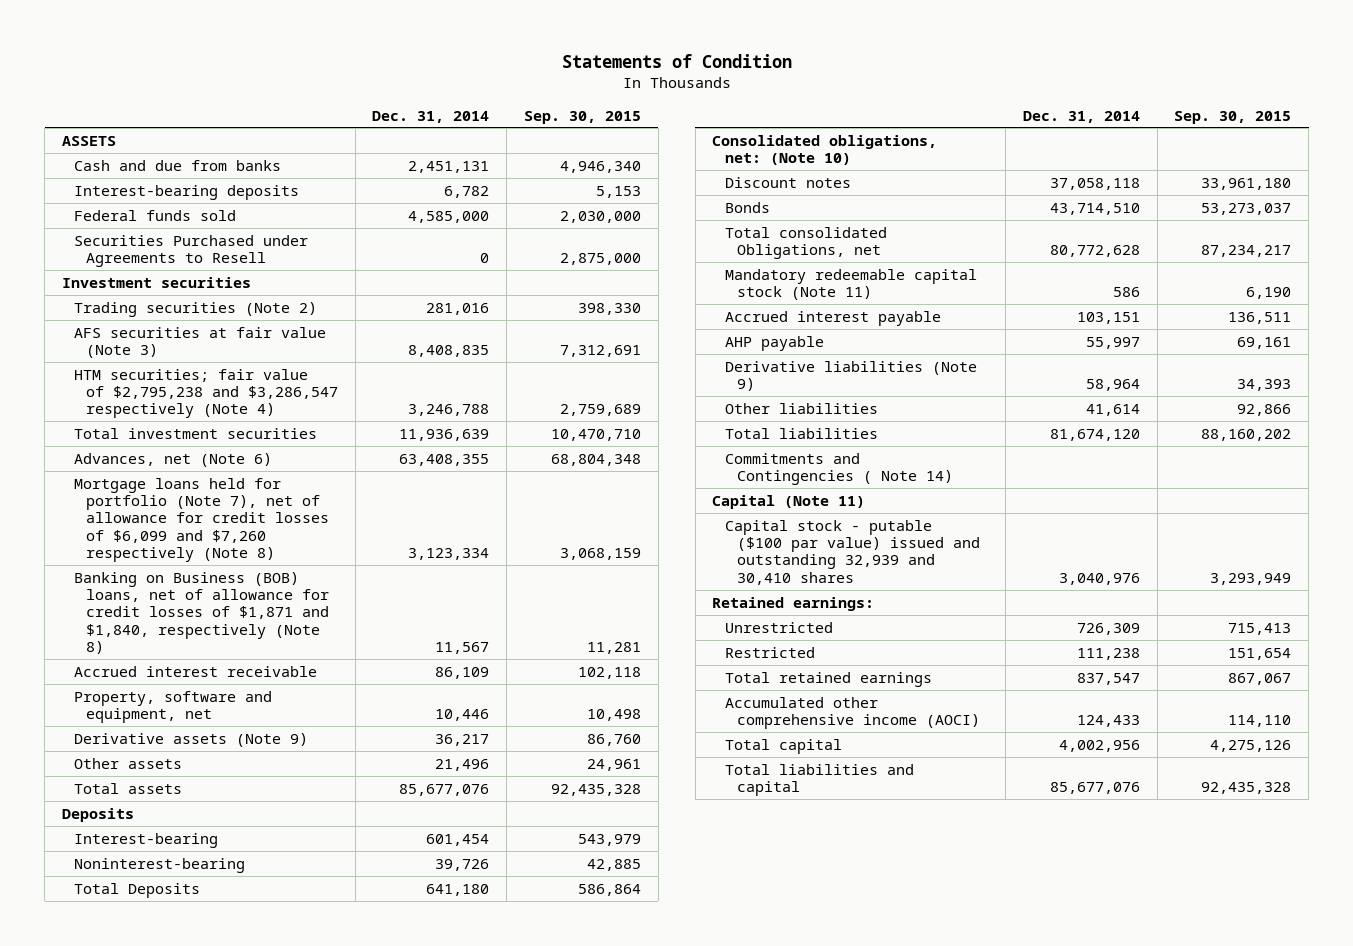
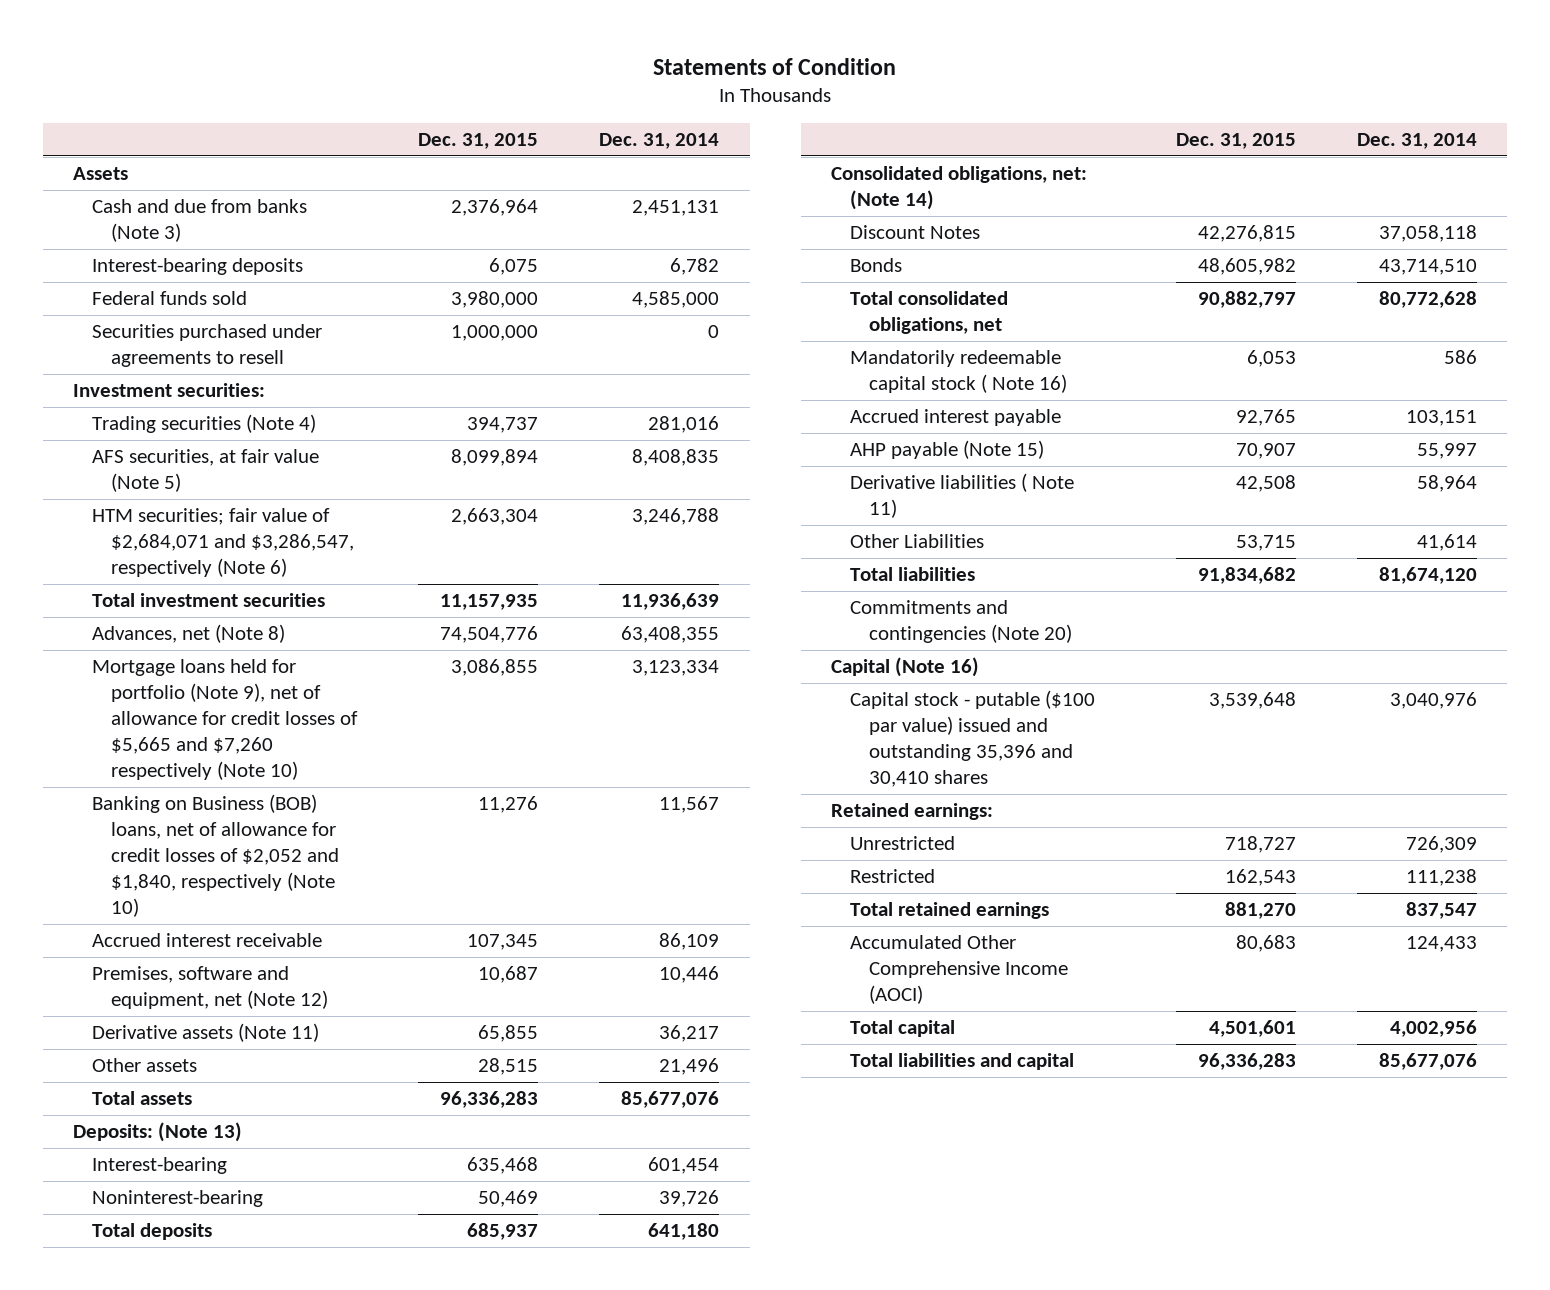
- | Dec. 31, 2014 | Sep. 30, 2015
+ | Dec. 31, 2015 | Dec. 31, 2014
- ASSETS
- Cash and due from banks | 2,451,131 | 4,946,340
+ Assets
+ Cash and due from banks (Note 3) | 2,376,964 | 2,451,131
- Securities Purchased under Agreements to Resell | 0 | 2,875,000
- Investment securities
- Trading securities (Note 2) | 281,016 | 398,330
- AFS securities at fair value (Note 3) | 8,408,835 | 7,312,691
- HTM securities; fair value of $2,795,238 and $3,286,547 respectively (Note 4) | 3,246,788 | 2,759,689
+ Securities purchased under agreements to resell | 1,000,000 | 0
+ Investment securities:
+ Trading securities (Note 4) | 394,737 | 281,016
+ AFS securities, at fair value (Note 5) | 8,099,894 | 8,408,835
+ HTM securities; fair value of $2,684,071 and $3,286,547, respectively (Note 6) | 2,663,304 | 3,246,788
- Advances, net (Note 6) | 63,408,355 | 68,804,348
- Mortgage loans held for portfolio (Note 7), net of allowance for credit losses of $6,099 and $7,260 respectively (Note 8) | 3,123,334 | 3,068,159
- Banking on Business (BOB) loans, net of allowance for credit losses of $1,871 and $1,840, respectively (Note 8) | 11,567 | 11,281
+ Advances, net (Note 8) | 74,504,776 | 63,408,355
+ Mortgage loans held for portfolio (Note 9), net of allowance for credit losses of $5,665 and $7,260 respectively (Note 10) | 3,086,855 | 3,123,334
+ Banking on Business (BOB) loans, net of allowance for credit losses of $2,052 and $1,840, respectively (Note 10) | 11,276 | 11,567
- Property, software and equipment, net | 10,446 | 10,498
- Derivative assets (Note 9) | 36,217 | 86,760
+ Premises, software and equipment, net (Note 12) | 10,687 | 10,446
+ Derivative assets (Note 11) | 65,855 | 36,217
- Deposits
+ Deposits: (Note 13)
- Total Deposits | 641,180 | 586,864
- Consolidated obligations, net: (Note 10)
- Discount notes | 37,058,118 | 33,961,180
+ Total deposits | 685,937 | 641,180
+ Consolidated obligations, net: (Note 14)
+ Discount Notes | 42,276,815 | 37,058,118
- Total consolidated Obligations, net | 80,772,628 | 87,234,217
- Mandatory redeemable capital stock (Note 11) | 586 | 6,190
+ Total consolidated obligations, net | 90,882,797 | 80,772,628
+ Mandatorily redeemable capital stock ( Note 16) | 6,053 | 586
- AHP payable | 55,997 | 69,161
- Derivative liabilities (Note 9) | 58,964 | 34,393
- Other liabilities | 41,614 | 92,866
+ AHP payable (Note 15) | 70,907 | 55,997
+ Derivative liabilities ( Note 11) | 42,508 | 58,964
+ Other Liabilities | 53,715 | 41,614
- Commitments and Contingencies ( Note 14)
- Capital (Note 11)
- Capital stock - putable ($100 par value) issued and outstanding 32,939 and 30,410 shares | 3,040,976 | 3,293,949
+ Commitments and contingencies (Note 20)
+ Capital (Note 16)
+ Capital stock - putable ($100 par value) issued and outstanding 35,396 and 30,410 shares | 3,539,648 | 3,040,976
- Accumulated other comprehensive income (AOCI) | 124,433 | 114,110
+ Accumulated Other Comprehensive Income (AOCI) | 80,683 | 124,433

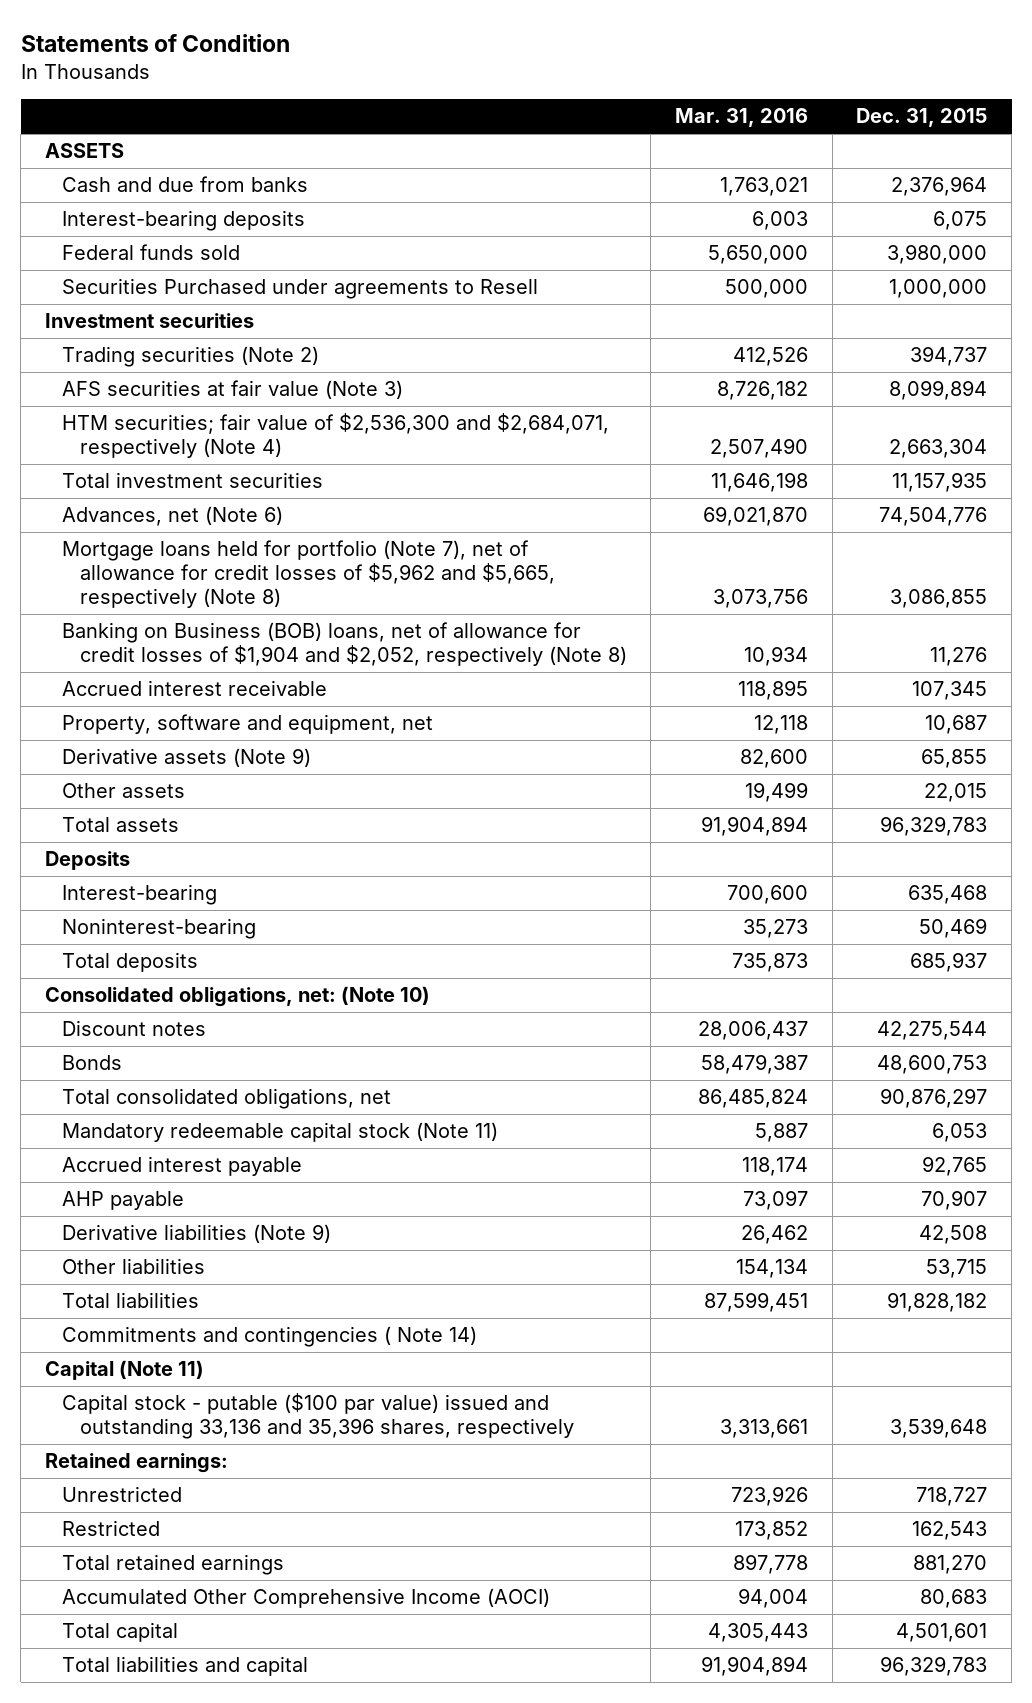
- | Dec. 31, 2015 | Dec. 31, 2014
+ | Mar. 31, 2016 | Dec. 31, 2015
- Assets
- Cash and due from banks (Note 3) | 2,376,964 | 2,451,131
+ ASSETS
+ Cash and due from banks | 1,763,021 | 2,376,964
- Securities purchased under agreements to resell | 1,000,000 | 0
- Investment securities:
- Trading securities (Note 4) | 394,737 | 281,016
- AFS securities, at fair value (Note 5) | 8,099,894 | 8,408,835
- HTM securities; fair value of $2,684,071 and $3,286,547, respectively (Note 6) | 2,663,304 | 3,246,788
+ Securities Purchased under agreements to Resell | 500,000 | 1,000,000
+ Investment securities
+ Trading securities (Note 2) | 412,526 | 394,737
+ AFS securities at fair value (Note 3) | 8,726,182 | 8,099,894
+ HTM securities; fair value of $2,536,300 and $2,684,071, respectively (Note 4) | 2,507,490 | 2,663,304
- Advances, net (Note 8) | 74,504,776 | 63,408,355
- Mortgage loans held for portfolio (Note 9), net of allowance for credit losses of $5,665 and $7,260 respectively (Note 10) | 3,086,855 | 3,123,334
- Banking on Business (BOB) loans, net of allowance for credit losses of $2,052 and $1,840, respectively (Note 10) | 11,276 | 11,567
+ Advances, net (Note 6) | 69,021,870 | 74,504,776
+ Mortgage loans held for portfolio (Note 7), net of allowance for credit losses of $5,962 and $5,665, respectively (Note 8) | 3,073,756 | 3,086,855
+ Banking on Business (BOB) loans, net of allowance for credit losses of $1,904 and $2,052, respectively (Note 8) | 10,934 | 11,276
- Premises, software and equipment, net (Note 12) | 10,687 | 10,446
- Derivative assets (Note 11) | 65,855 | 36,217
- Other assets | 28,515 | 21,496
- Total assets | 96,336,283 | 85,677,076
- Deposits: (Note 13)
+ Property, software and equipment, net | 12,118 | 10,687
+ Derivative assets (Note 9) | 82,600 | 65,855
+ Other assets | 19,499 | 22,015
+ Total assets | 91,904,894 | 96,329,783
+ Deposits
- Consolidated obligations, net: (Note 14)
- Discount Notes | 42,276,815 | 37,058,118
- Bonds | 48,605,982 | 43,714,510
- Total consolidated obligations, net | 90,882,797 | 80,772,628
- Mandatorily redeemable capital stock ( Note 16) | 6,053 | 586
+ Consolidated obligations, net: (Note 10)
+ Discount notes | 28,006,437 | 42,275,544
+ Bonds | 58,479,387 | 48,600,753
+ Total consolidated obligations, net | 86,485,824 | 90,876,297
+ Mandatory redeemable capital stock (Note 11) | 5,887 | 6,053
- AHP payable (Note 15) | 70,907 | 55,997
- Derivative liabilities ( Note 11) | 42,508 | 58,964
- Other Liabilities | 53,715 | 41,614
- Total liabilities | 91,834,682 | 81,674,120
- Commitments and contingencies (Note 20)
- Capital (Note 16)
- Capital stock - putable ($100 par value) issued and outstanding 35,396 and 30,410 shares | 3,539,648 | 3,040,976
+ AHP payable | 73,097 | 70,907
+ Derivative liabilities (Note 9) | 26,462 | 42,508
+ Other liabilities | 154,134 | 53,715
+ Total liabilities | 87,599,451 | 91,828,182
+ Commitments and contingencies ( Note 14)
+ Capital (Note 11)
+ Capital stock - putable ($100 par value) issued and outstanding 33,136 and 35,396 shares, respectively | 3,313,661 | 3,539,648
- Total liabilities and capital | 96,336,283 | 85,677,076
+ Total liabilities and capital | 91,904,894 | 96,329,783

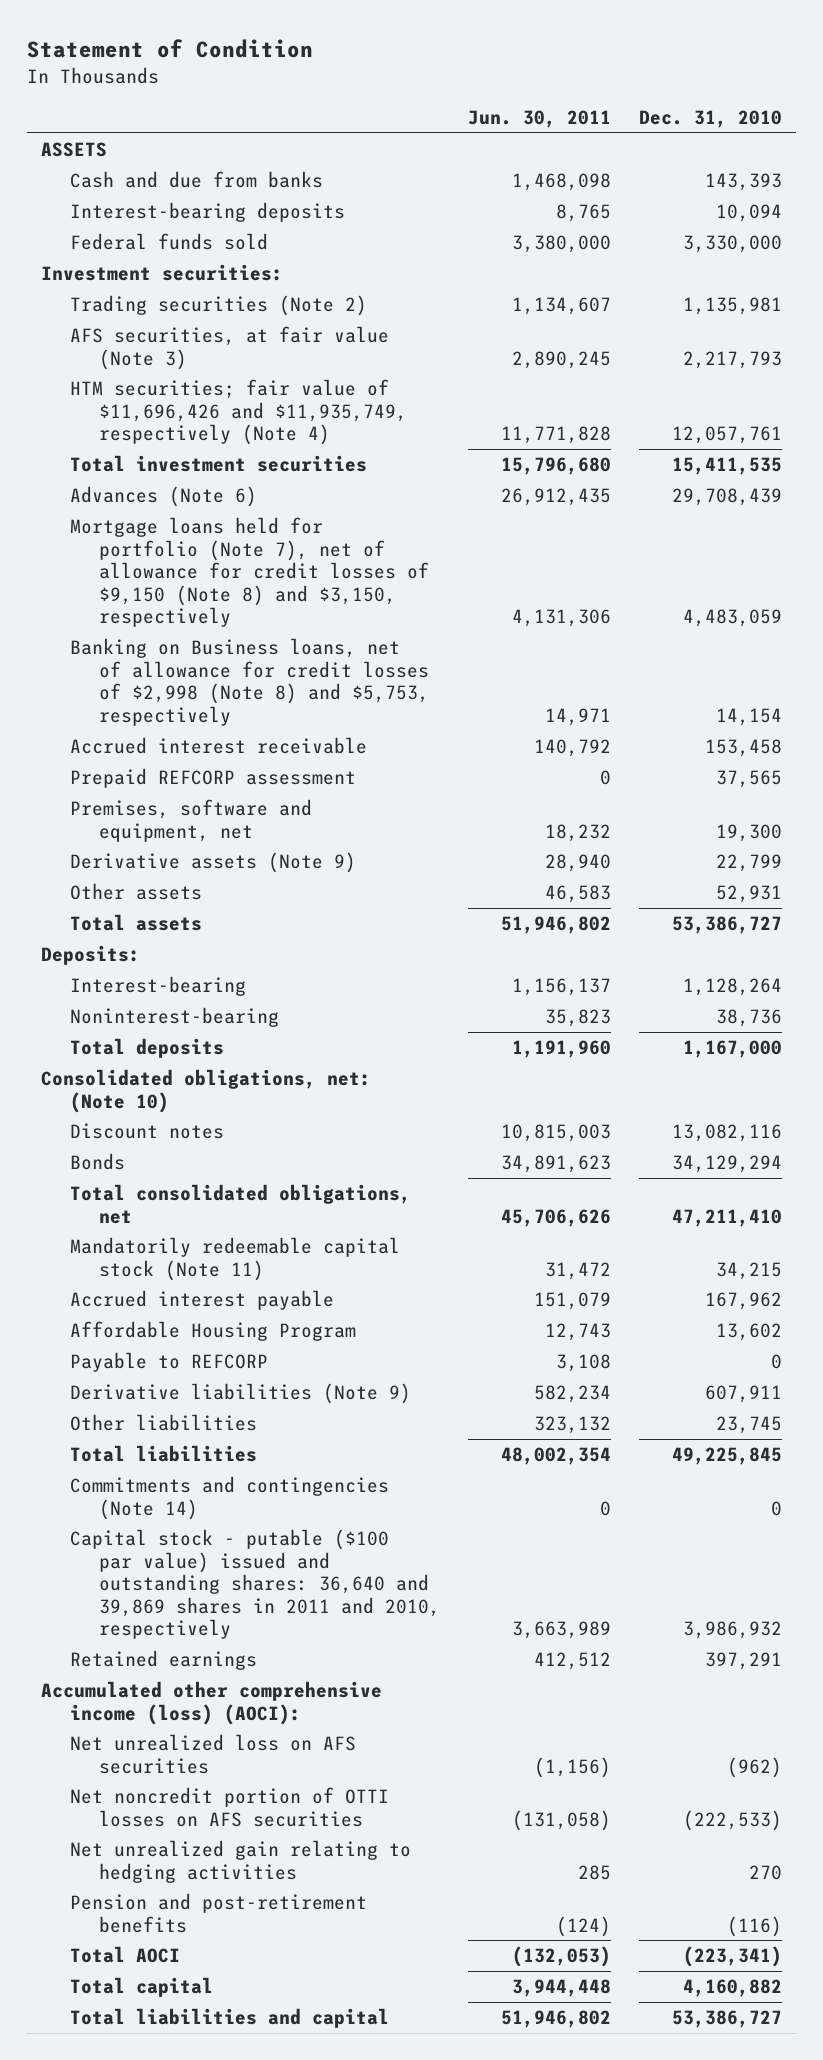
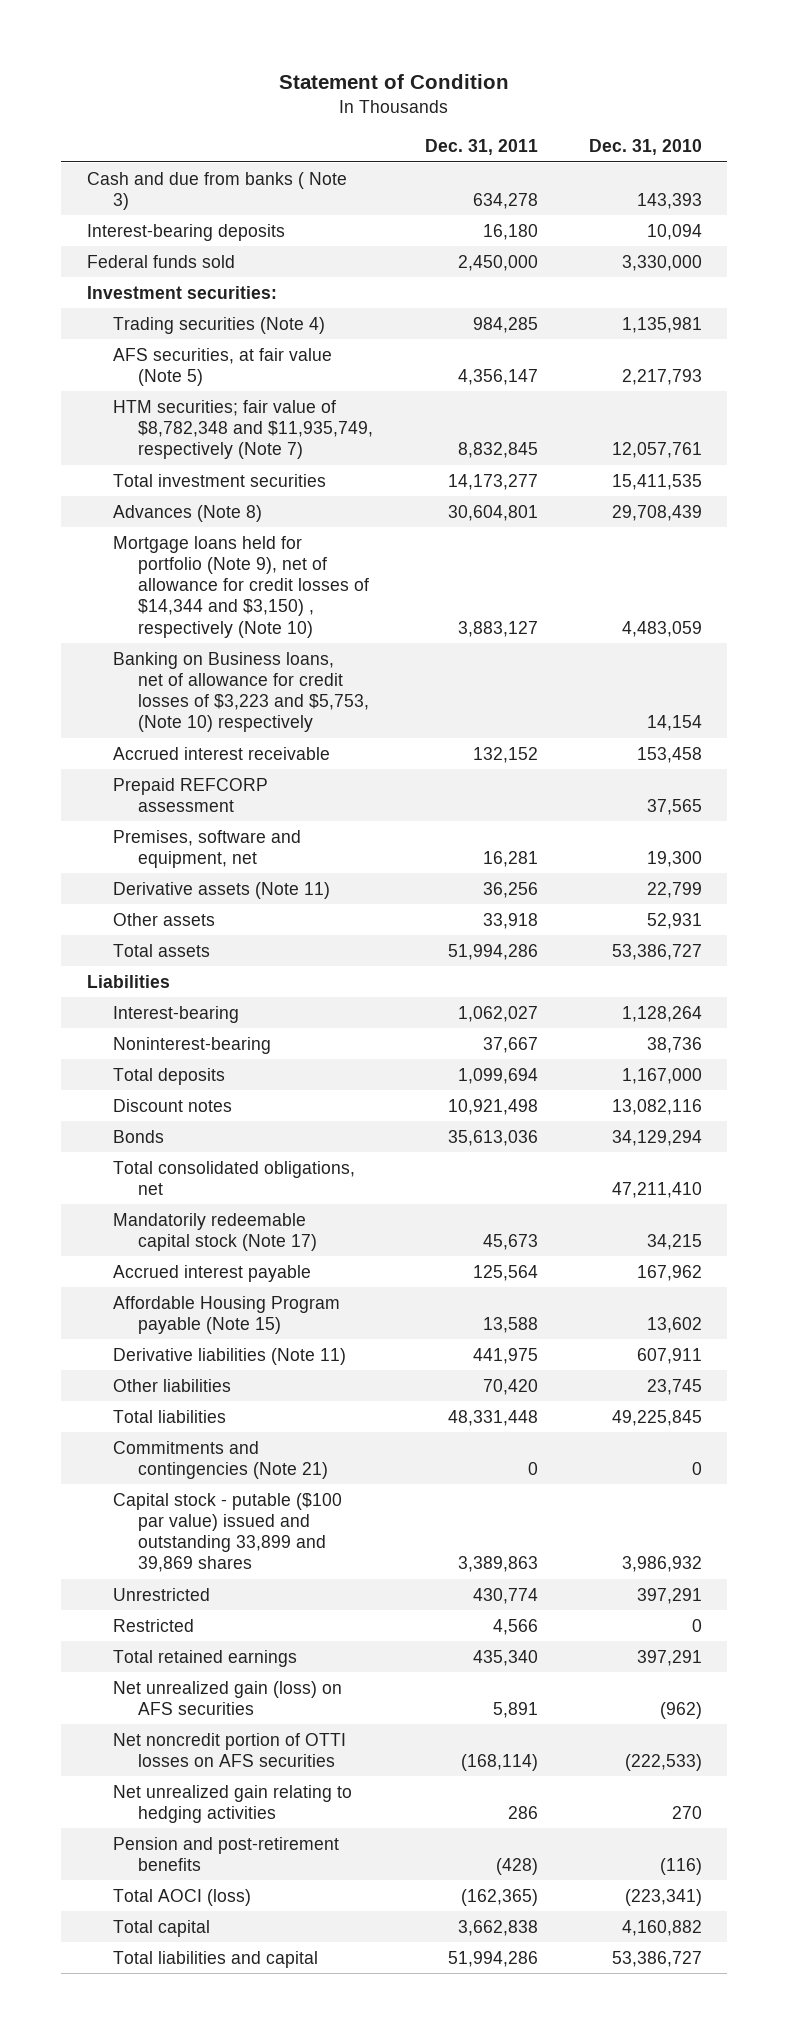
- | Jun. 30, 2011 | Dec. 31, 2010
+ | Dec. 31, 2011 | Dec. 31, 2010
- ASSETS
- Cash and due from banks | 1,468,098 | 143,393
+ Cash and due from banks ( Note 3) | 634,278 | 143,393
- Trading securities (Note 2) | 1,134,607 | 1,135,981
- AFS securities, at fair value (Note 3) | 2,890,245 | 2,217,793
- HTM securities; fair value of $11,696,426 and $11,935,749, respectively (Note 4) | 11,771,828 | 12,057,761
+ Trading securities (Note 4) | 984,285 | 1,135,981
+ AFS securities, at fair value (Note 5) | 4,356,147 | 2,217,793
+ HTM securities; fair value of $8,782,348 and $11,935,749, respectively (Note 7) | 8,832,845 | 12,057,761
- Advances (Note 6) | 26,912,435 | 29,708,439
- Mortgage loans held for portfolio (Note 7), net of allowance for credit losses of $9,150 (Note 8) and $3,150, respectively | 4,131,306 | 4,483,059
- Banking on Business loans, net of allowance for credit losses of $2,998 (Note 8) and $5,753, respectively | 14,971 | 14,154
+ Advances (Note 8) | 30,604,801 | 29,708,439
+ Mortgage loans held for portfolio (Note 9), net of allowance for credit losses of $14,344 and $3,150) , respectively (Note 10) | 3,883,127 | 4,483,059
+ Banking on Business loans, net of allowance for credit losses of $3,223 and $5,753, (Note 10) respectively | | 14,154
- Derivative assets (Note 9) | 28,940 | 22,799
+ Derivative assets (Note 11) | 36,256 | 22,799
- Deposits:
+ Liabilities
- Consolidated obligations, net: (Note 10)
- Mandatorily redeemable capital stock (Note 11) | 31,472 | 34,215
+ Mandatorily redeemable capital stock (Note 17) | 45,673 | 34,215
- Affordable Housing Program | 12,743 | 13,602
- Payable to REFCORP | 3,108 | 0
- Derivative liabilities (Note 9) | 582,234 | 607,911
+ Affordable Housing Program payable (Note 15) | 13,588 | 13,602
+ Derivative liabilities (Note 11) | 441,975 | 607,911
- Commitments and contingencies (Note 14) | 0 | 0
- Capital stock - putable ($100 par value) issued and outstanding shares: 36,640 and 39,869 shares in 2011 and 2010, respectively | 3,663,989 | 3,986,932
- Retained earnings | 412,512 | 397,291
- Accumulated other comprehensive income (loss) (AOCI):
- Net unrealized loss on AFS securities | (1,156) | (962)
+ Commitments and contingencies (Note 21) | 0 | 0
+ Capital stock - putable ($100 par value) issued and outstanding 33,899 and 39,869 shares | 3,389,863 | 3,986,932
+ Unrestricted | 430,774 | 397,291
+ Restricted | 4,566 | 0
+ Total retained earnings | 435,340 | 397,291
+ Net unrealized gain (loss) on AFS securities | 5,891 | (962)
- Total AOCI | (132,053) | (223,341)
+ Total AOCI (loss) | (162,365) | (223,341)

